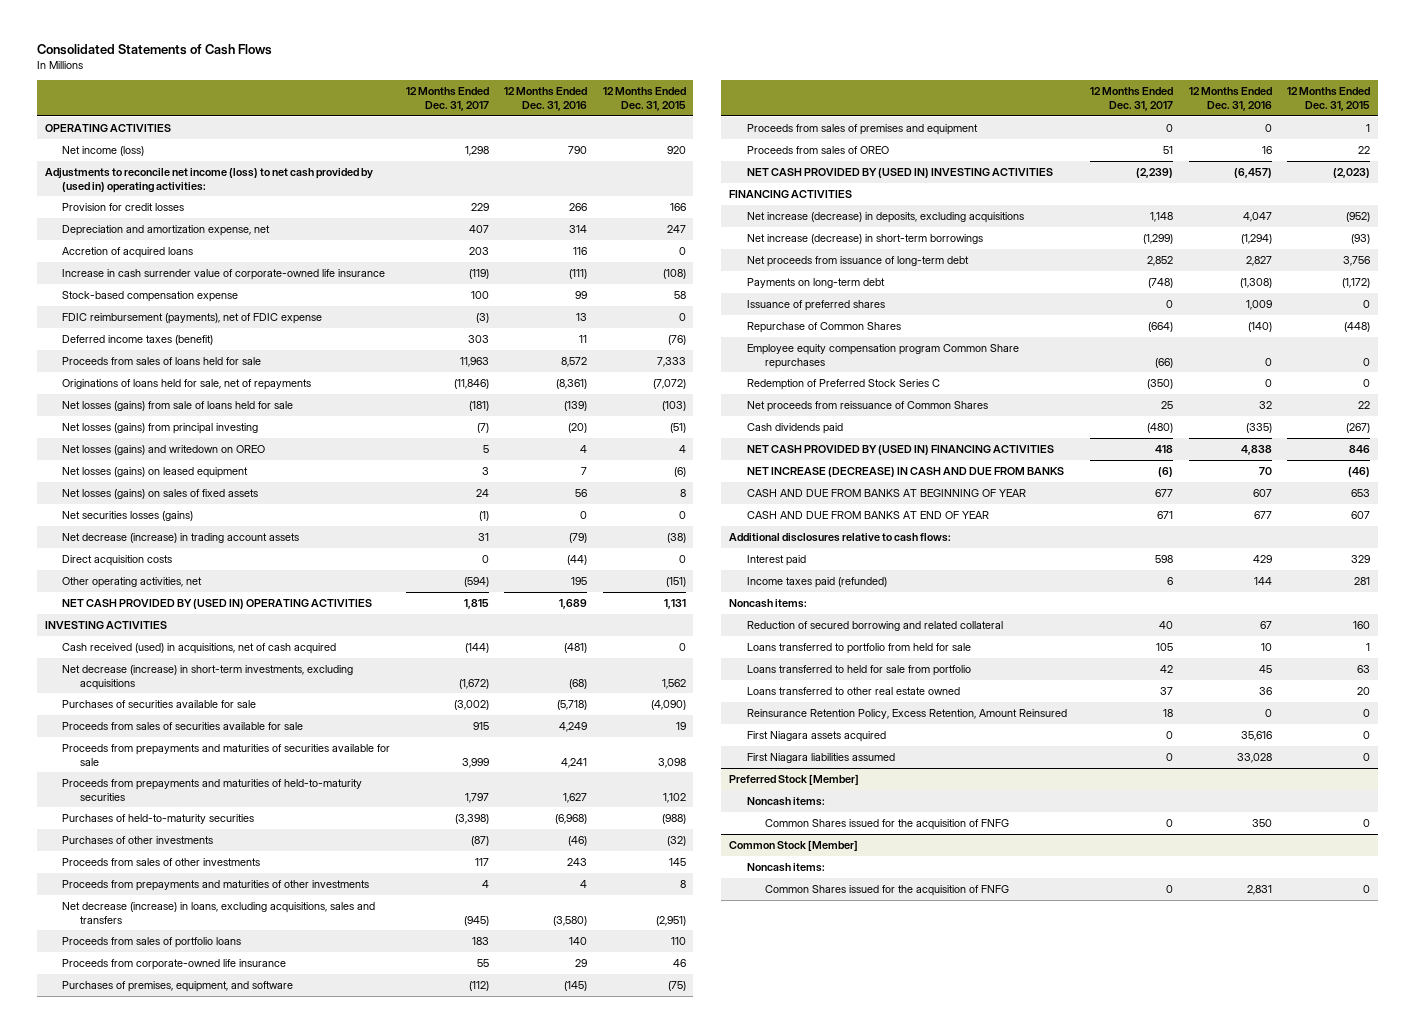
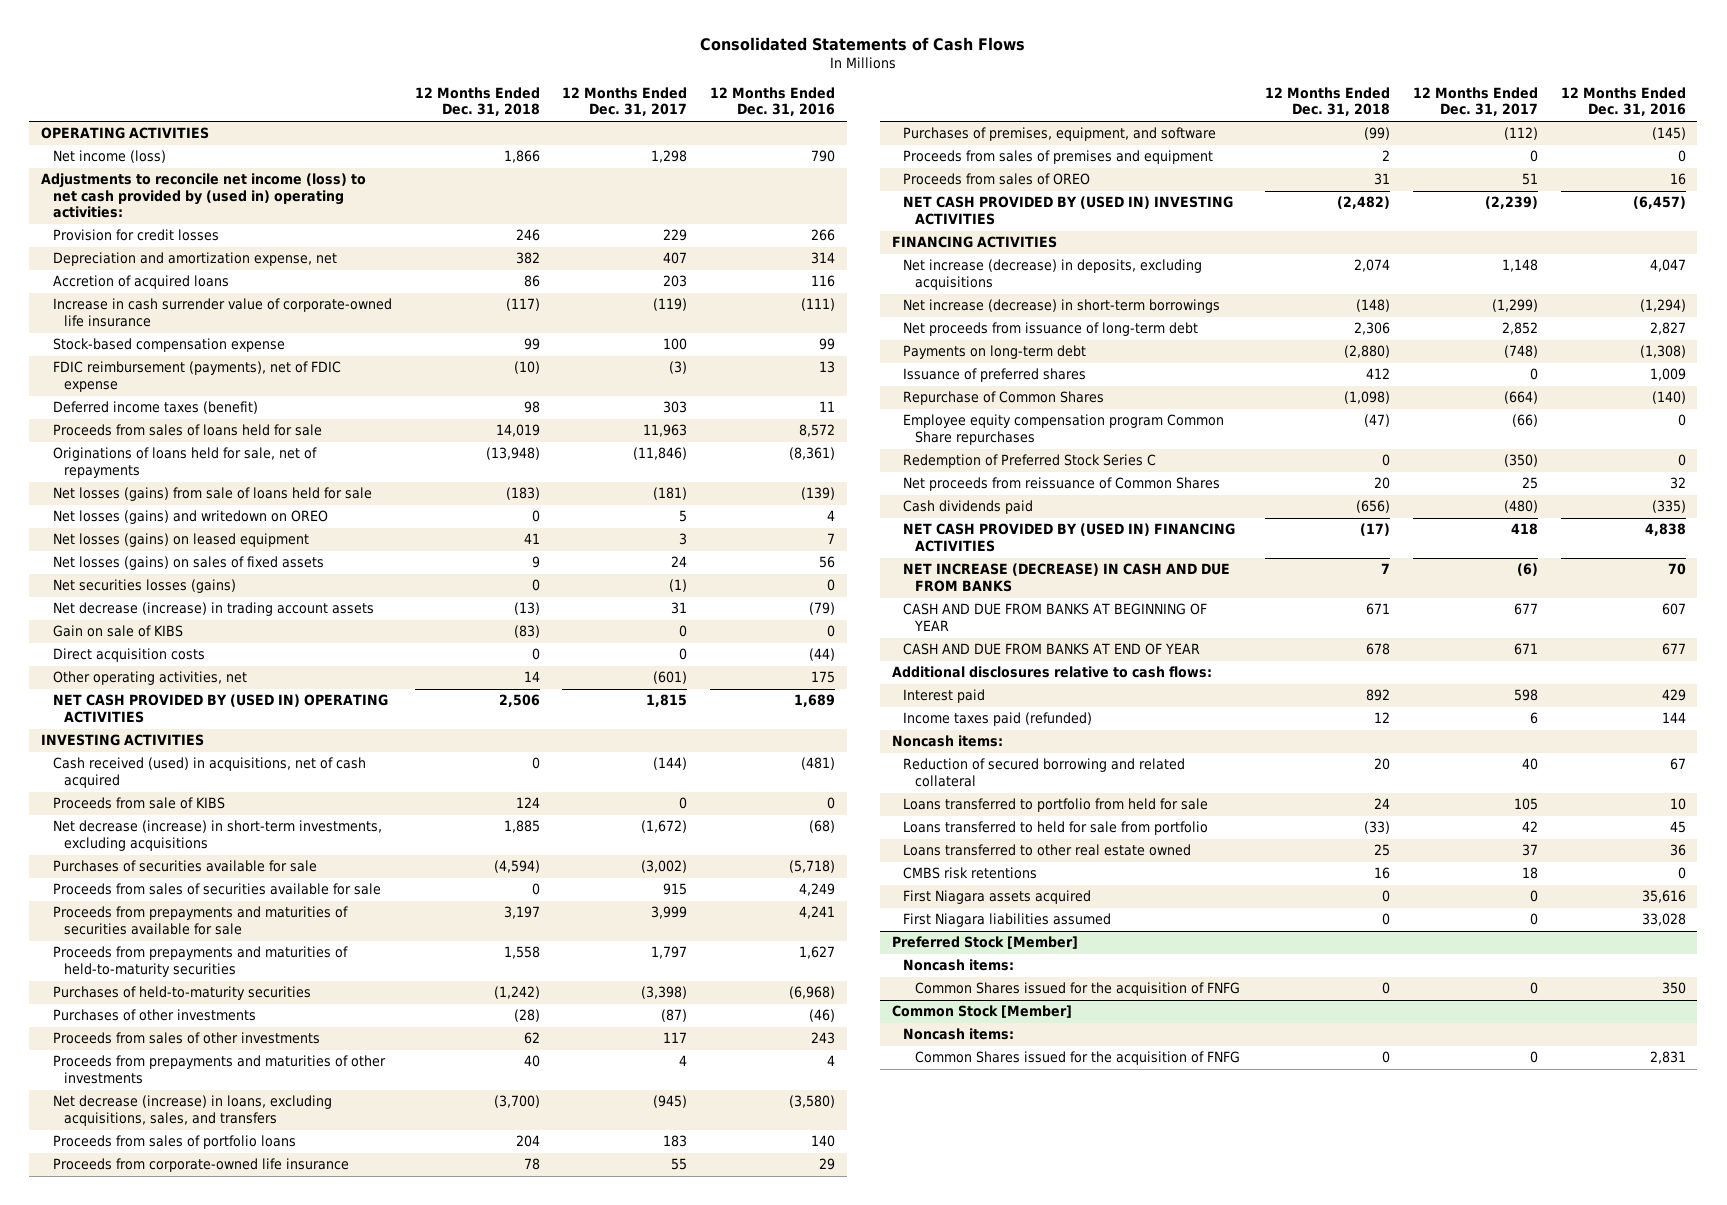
- | 12 Months Ended Dec. 31, 2017 | 12 Months Ended Dec. 31, 2016 | 12 Months Ended Dec. 31, 2015
+ | 12 Months Ended Dec. 31, 2018 | 12 Months Ended Dec. 31, 2017 | 12 Months Ended Dec. 31, 2016
- Net losses (gains) from principal investing | (7) | (20) | (51)
+ Gain on sale of KIBS | (83) | 0 | 0
- Other operating activities, net | (594) | 195 | (151)
+ Other operating activities, net | 14 | (601) | 175
+ Proceeds from sale of KIBS | 124 | 0 | 0
- Net decrease (increase) in loans, excluding acquisitions, sales and transfers | (945) | (3,580) | (2,951)
+ Net decrease (increase) in loans, excluding acquisitions, sales, and transfers | (3,700) | (945) | (3,580)
- Reinsurance Retention Policy, Excess Retention, Amount Reinsured | 18 | 0 | 0
+ CMBS risk retentions | 16 | 18 | 0

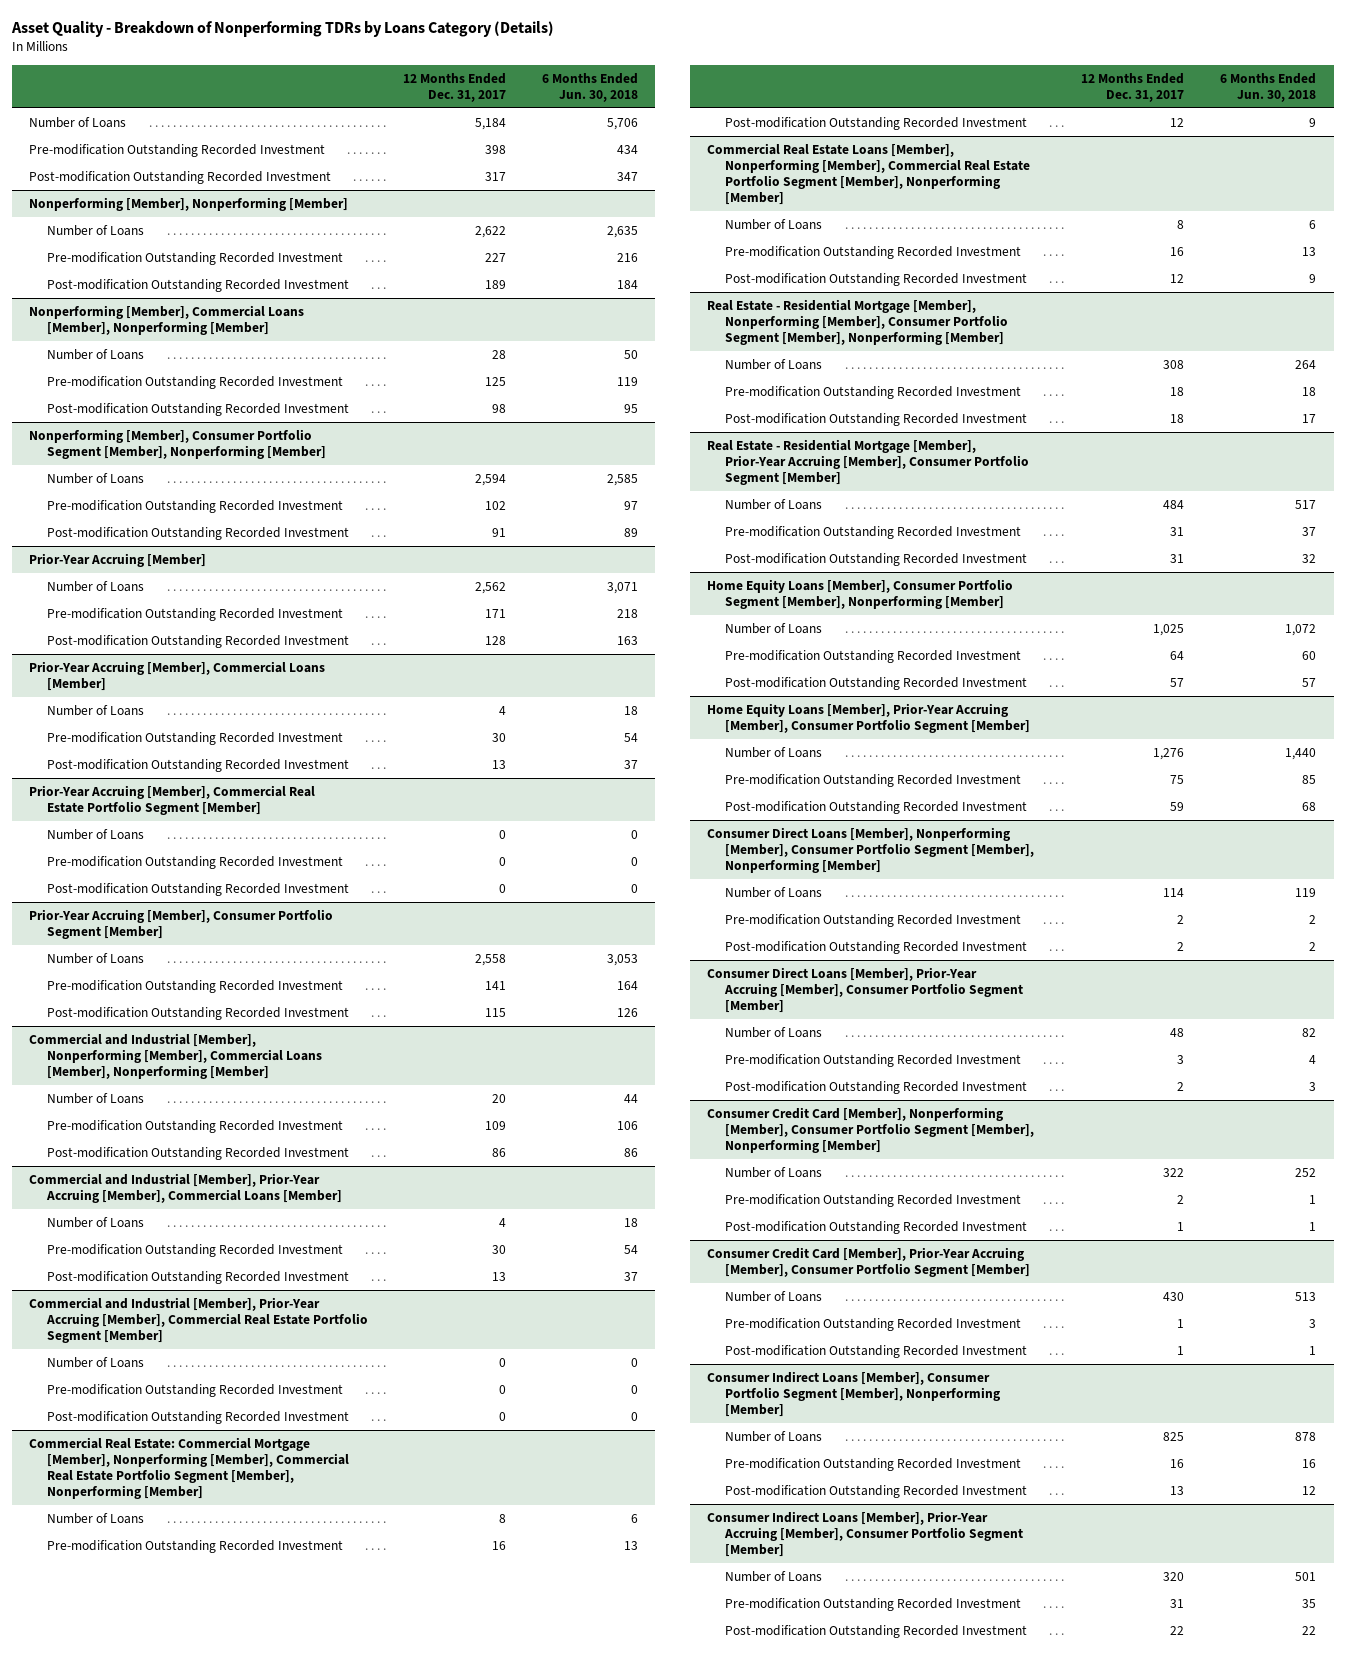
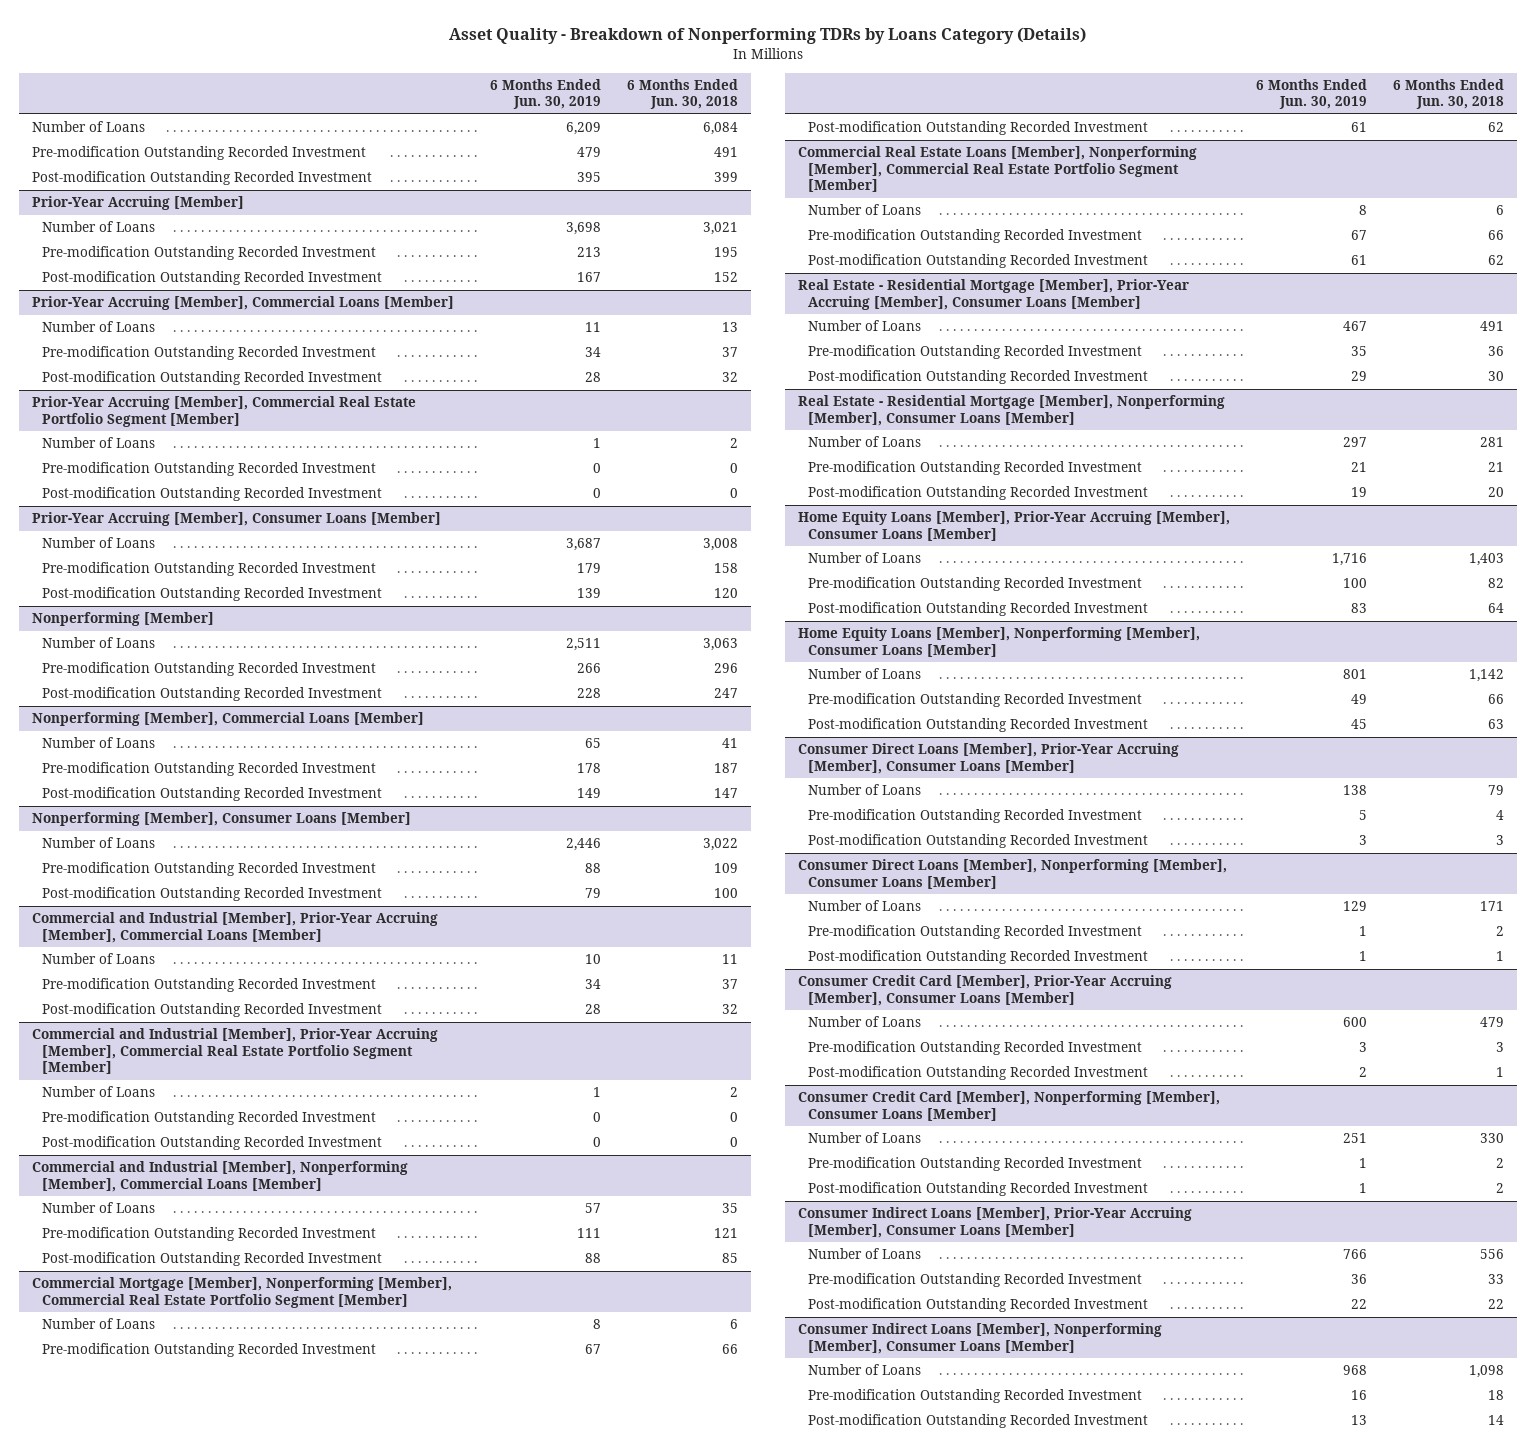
- | 12 Months Ended Dec. 31, 2017 | 6 Months Ended Jun. 30, 2018
+ | 6 Months Ended Jun. 30, 2019 | 6 Months Ended Jun. 30, 2018
- Number of Loans | 5,184 | 5,706
- Pre-modification Outstanding Recorded Investment | 398 | 434
- Post-modification Outstanding Recorded Investment | 317 | 347
- Nonperforming [Member], Nonperforming [Member]
- Number of Loans | 2,622 | 2,635
- Pre-modification Outstanding Recorded Investment | 227 | 216
- Post-modification Outstanding Recorded Investment | 189 | 184
- Nonperforming [Member], Commercial Loans [Member], Nonperforming [Member]
- Number of Loans | 28 | 50
- Pre-modification Outstanding Recorded Investment | 125 | 119
- Post-modification Outstanding Recorded Investment | 98 | 95
- Nonperforming [Member], Consumer Portfolio Segment [Member], Nonperforming [Member]
- Number of Loans | 2,594 | 2,585
- Pre-modification Outstanding Recorded Investment | 102 | 97
- Post-modification Outstanding Recorded Investment | 91 | 89
+ Number of Loans | 6,209 | 6,084
+ Pre-modification Outstanding Recorded Investment | 479 | 491
+ Post-modification Outstanding Recorded Investment | 395 | 399
@ Prior-Year Accruing [Member]
- Number of Loans | 2,562 | 3,071
- Pre-modification Outstanding Recorded Investment | 171 | 218
- Post-modification Outstanding Recorded Investment | 128 | 163
+ Number of Loans | 3,698 | 3,021
+ Pre-modification Outstanding Recorded Investment | 213 | 195
+ Post-modification Outstanding Recorded Investment | 167 | 152
@ Prior-Year Accruing [Member], Commercial Loans [Member]
- Number of Loans | 4 | 18
- Pre-modification Outstanding Recorded Investment | 30 | 54
- Post-modification Outstanding Recorded Investment | 13 | 37
+ Number of Loans | 11 | 13
+ Pre-modification Outstanding Recorded Investment | 34 | 37
+ Post-modification Outstanding Recorded Investment | 28 | 32
@ Prior-Year Accruing [Member], Commercial Real Estate Portfolio Segment [Member]
- Number of Loans | 0 | 0
+ Number of Loans | 1 | 2
- Prior-Year Accruing [Member], Consumer Portfolio Segment [Member]
- Number of Loans | 2,558 | 3,053
- Pre-modification Outstanding Recorded Investment | 141 | 164
- Post-modification Outstanding Recorded Investment | 115 | 126
- Commercial and Industrial [Member], Nonperforming [Member], Commercial Loans [Member], Nonperforming [Member]
- Number of Loans | 20 | 44
- Pre-modification Outstanding Recorded Investment | 109 | 106
- Post-modification Outstanding Recorded Investment | 86 | 86
+ Prior-Year Accruing [Member], Consumer Loans [Member]
+ Number of Loans | 3,687 | 3,008
+ Pre-modification Outstanding Recorded Investment | 179 | 158
+ Post-modification Outstanding Recorded Investment | 139 | 120
+ Nonperforming [Member]
+ Number of Loans | 2,511 | 3,063
+ Pre-modification Outstanding Recorded Investment | 266 | 296
+ Post-modification Outstanding Recorded Investment | 228 | 247
+ Nonperforming [Member], Commercial Loans [Member]
+ Number of Loans | 65 | 41
+ Pre-modification Outstanding Recorded Investment | 178 | 187
+ Post-modification Outstanding Recorded Investment | 149 | 147
+ Nonperforming [Member], Consumer Loans [Member]
+ Number of Loans | 2,446 | 3,022
+ Pre-modification Outstanding Recorded Investment | 88 | 109
+ Post-modification Outstanding Recorded Investment | 79 | 100
@ Commercial and Industrial [Member], Prior-Year Accruing [Member], Commercial Loans [Member]
- Number of Loans | 4 | 18
- Pre-modification Outstanding Recorded Investment | 30 | 54
- Post-modification Outstanding Recorded Investment | 13 | 37
+ Number of Loans | 10 | 11
+ Pre-modification Outstanding Recorded Investment | 34 | 37
+ Post-modification Outstanding Recorded Investment | 28 | 32
@ Commercial and Industrial [Member], Prior-Year Accruing [Member], Commercial Real Estate Portfolio Segment [Member]
- Number of Loans | 0 | 0
+ Number of Loans | 1 | 2
- Commercial Real Estate: Commercial Mortgage [Member], Nonperforming [Member], Commercial Real Estate Portfolio Segment [Member], Nonperforming [Member]
+ Commercial and Industrial [Member], Nonperforming [Member], Commercial Loans [Member]
+ Number of Loans | 57 | 35
+ Pre-modification Outstanding Recorded Investment | 111 | 121
+ Post-modification Outstanding Recorded Investment | 88 | 85
+ Commercial Mortgage [Member], Nonperforming [Member], Commercial Real Estate Portfolio Segment [Member]
- Pre-modification Outstanding Recorded Investment | 16 | 13
- Post-modification Outstanding Recorded Investment | 12 | 9
- Commercial Real Estate Loans [Member], Nonperforming [Member], Commercial Real Estate Portfolio Segment [Member], Nonperforming [Member]
+ Pre-modification Outstanding Recorded Investment | 67 | 66
+ Post-modification Outstanding Recorded Investment | 61 | 62
+ Commercial Real Estate Loans [Member], Nonperforming [Member], Commercial Real Estate Portfolio Segment [Member]
- Pre-modification Outstanding Recorded Investment | 16 | 13
- Post-modification Outstanding Recorded Investment | 12 | 9
- Real Estate - Residential Mortgage [Member], Nonperforming [Member], Consumer Portfolio Segment [Member], Nonperforming [Member]
- Number of Loans | 308 | 264
- Pre-modification Outstanding Recorded Investment | 18 | 18
- Post-modification Outstanding Recorded Investment | 18 | 17
- Real Estate - Residential Mortgage [Member], Prior-Year Accruing [Member], Consumer Portfolio Segment [Member]
- Number of Loans | 484 | 517
- Pre-modification Outstanding Recorded Investment | 31 | 37
- Post-modification Outstanding Recorded Investment | 31 | 32
- Home Equity Loans [Member], Consumer Portfolio Segment [Member], Nonperforming [Member]
- Number of Loans | 1,025 | 1,072
- Pre-modification Outstanding Recorded Investment | 64 | 60
- Post-modification Outstanding Recorded Investment | 57 | 57
- Home Equity Loans [Member], Prior-Year Accruing [Member], Consumer Portfolio Segment [Member]
- Number of Loans | 1,276 | 1,440
- Pre-modification Outstanding Recorded Investment | 75 | 85
- Post-modification Outstanding Recorded Investment | 59 | 68
- Consumer Direct Loans [Member], Nonperforming [Member], Consumer Portfolio Segment [Member], Nonperforming [Member]
- Number of Loans | 114 | 119
- Pre-modification Outstanding Recorded Investment | 2 | 2
- Post-modification Outstanding Recorded Investment | 2 | 2
- Consumer Direct Loans [Member], Prior-Year Accruing [Member], Consumer Portfolio Segment [Member]
- Number of Loans | 48 | 82
+ Pre-modification Outstanding Recorded Investment | 67 | 66
+ Post-modification Outstanding Recorded Investment | 61 | 62
+ Real Estate - Residential Mortgage [Member], Prior-Year Accruing [Member], Consumer Loans [Member]
+ Number of Loans | 467 | 491
+ Pre-modification Outstanding Recorded Investment | 35 | 36
+ Post-modification Outstanding Recorded Investment | 29 | 30
+ Real Estate - Residential Mortgage [Member], Nonperforming [Member], Consumer Loans [Member]
+ Number of Loans | 297 | 281
+ Pre-modification Outstanding Recorded Investment | 21 | 21
+ Post-modification Outstanding Recorded Investment | 19 | 20
+ Home Equity Loans [Member], Prior-Year Accruing [Member], Consumer Loans [Member]
+ Number of Loans | 1,716 | 1,403
+ Pre-modification Outstanding Recorded Investment | 100 | 82
+ Post-modification Outstanding Recorded Investment | 83 | 64
+ Home Equity Loans [Member], Nonperforming [Member], Consumer Loans [Member]
+ Number of Loans | 801 | 1,142
+ Pre-modification Outstanding Recorded Investment | 49 | 66
+ Post-modification Outstanding Recorded Investment | 45 | 63
+ Consumer Direct Loans [Member], Prior-Year Accruing [Member], Consumer Loans [Member]
+ Number of Loans | 138 | 79
- Consumer Credit Card [Member], Nonperforming [Member], Consumer Portfolio Segment [Member], Nonperforming [Member]
- Number of Loans | 322 | 252
- Pre-modification Outstanding Recorded Investment | 2 | 1
+ Consumer Direct Loans [Member], Nonperforming [Member], Consumer Loans [Member]
+ Number of Loans | 129 | 171
+ Pre-modification Outstanding Recorded Investment | 1 | 2
- Consumer Credit Card [Member], Prior-Year Accruing [Member], Consumer Portfolio Segment [Member]
- Number of Loans | 430 | 513
+ Consumer Credit Card [Member], Prior-Year Accruing [Member], Consumer Loans [Member]
+ Number of Loans | 600 | 479
- Consumer Indirect Loans [Member], Consumer Portfolio Segment [Member], Nonperforming [Member]
- Number of Loans | 825 | 878
- Pre-modification Outstanding Recorded Investment | 16 | 16
- Post-modification Outstanding Recorded Investment | 13 | 12
- Consumer Indirect Loans [Member], Prior-Year Accruing [Member], Consumer Portfolio Segment [Member]
- Number of Loans | 320 | 501
- Pre-modification Outstanding Recorded Investment | 31 | 35
+ Consumer Credit Card [Member], Nonperforming [Member], Consumer Loans [Member]
+ Number of Loans | 251 | 330
+ Pre-modification Outstanding Recorded Investment | 1 | 2
+ Post-modification Outstanding Recorded Investment | 1 | 2
+ Consumer Indirect Loans [Member], Prior-Year Accruing [Member], Consumer Loans [Member]
+ Number of Loans | 766 | 556
+ Pre-modification Outstanding Recorded Investment | 36 | 33
+ Consumer Indirect Loans [Member], Nonperforming [Member], Consumer Loans [Member]
+ Number of Loans | 968 | 1,098
+ Pre-modification Outstanding Recorded Investment | 16 | 18
+ Post-modification Outstanding Recorded Investment | 13 | 14

